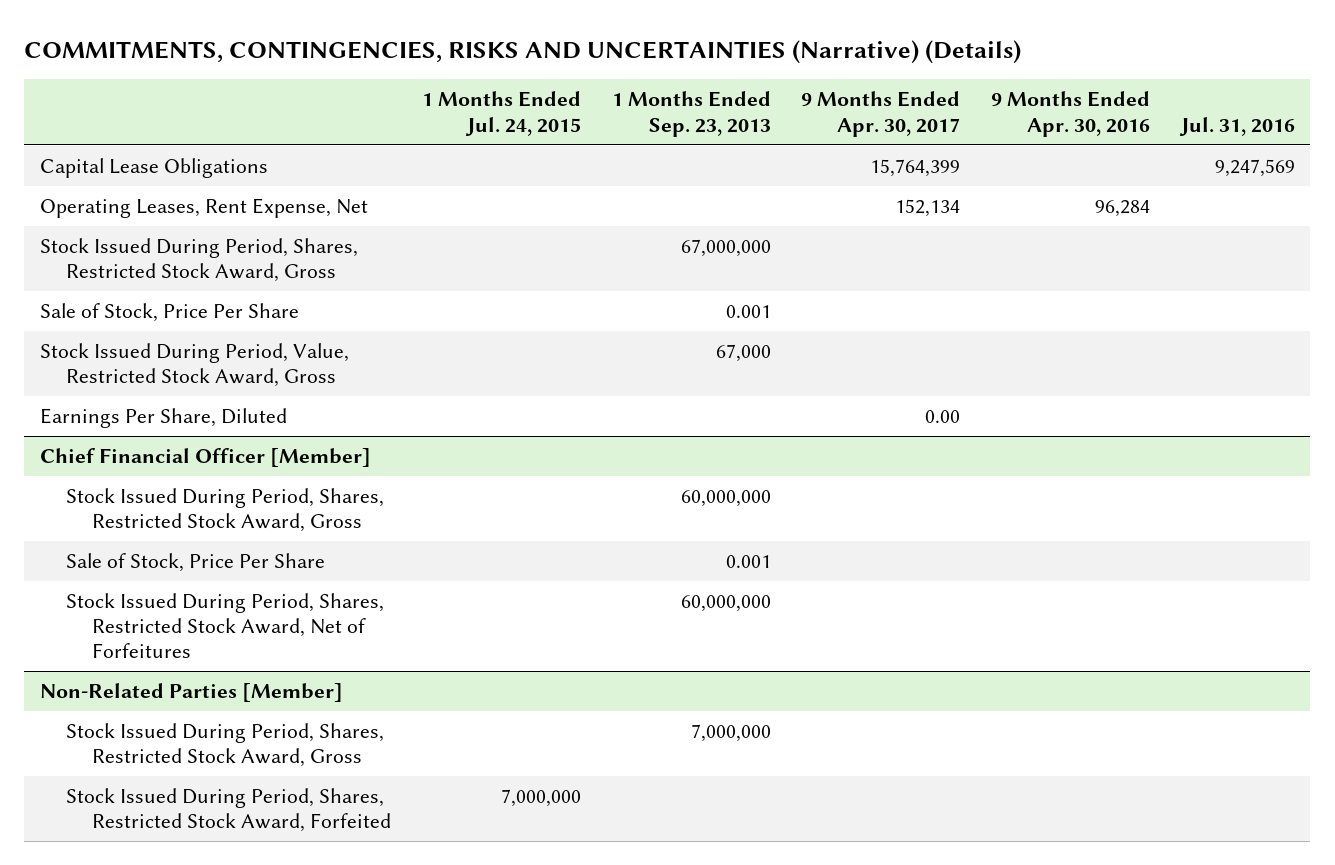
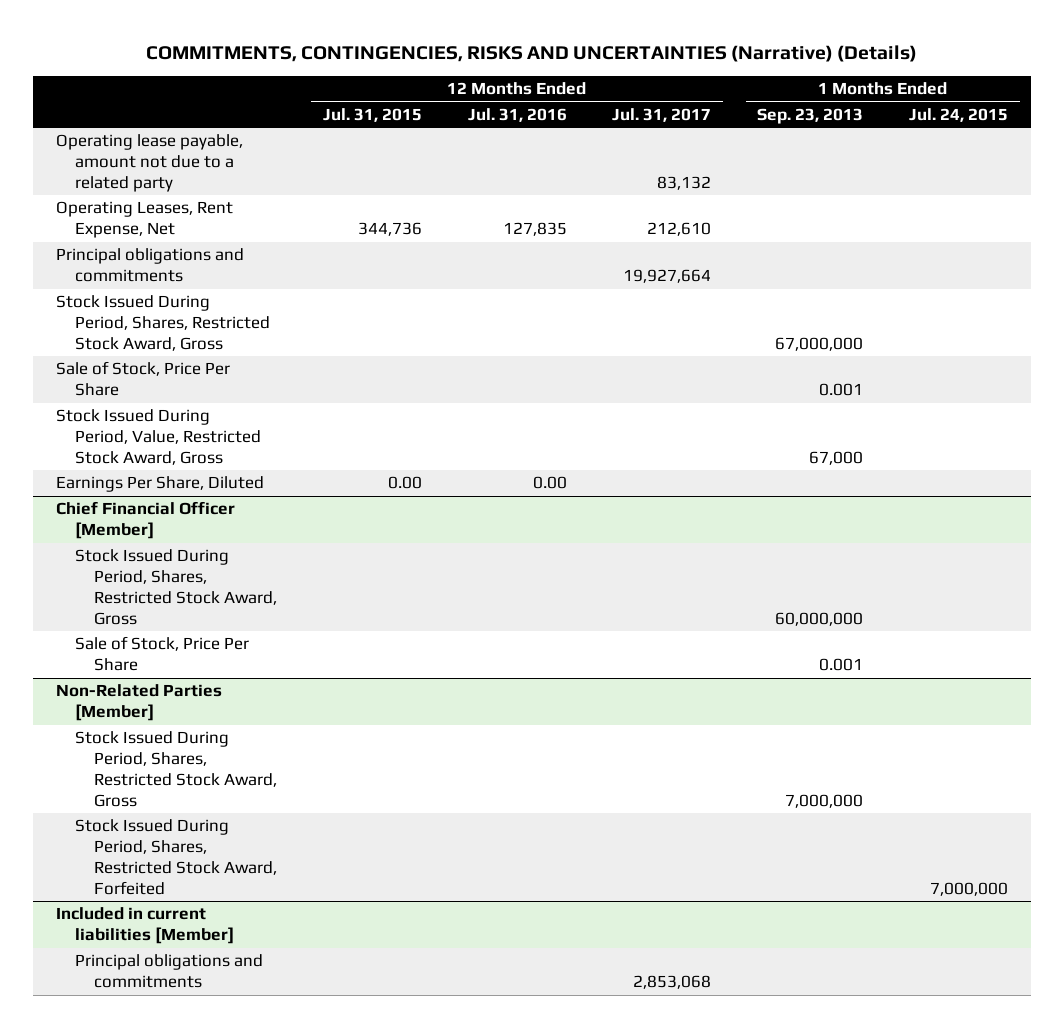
- | 1 Months Ended Jul. 24, 2015 | 1 Months Ended Sep. 23, 2013 | 9 Months Ended Apr. 30, 2017 | 9 Months Ended Apr. 30, 2016 | Jul. 31, 2016
+ | 12 Months Ended Jul. 31, 2015 | 12 Months Ended Jul. 31, 2016 | 12 Months Ended Jul. 31, 2017 | 1 Months Ended Sep. 23, 2013 | 1 Months Ended Jul. 24, 2015
- Capital Lease Obligations | | | 15,764,399 | | 9,247,569
+ Operating lease payable, amount not due to a related party | | | 83,132 | |
+ Principal obligations and commitments | | | 19,927,664 | |
@ Chief Financial Officer [Member]
- Stock Issued During Period, Shares, Restricted Stock Award, Net of Forfeitures | | 60,000,000 | | |
+ Included in current liabilities [Member]
+ Principal obligations and commitments | | | 2,853,068 | |

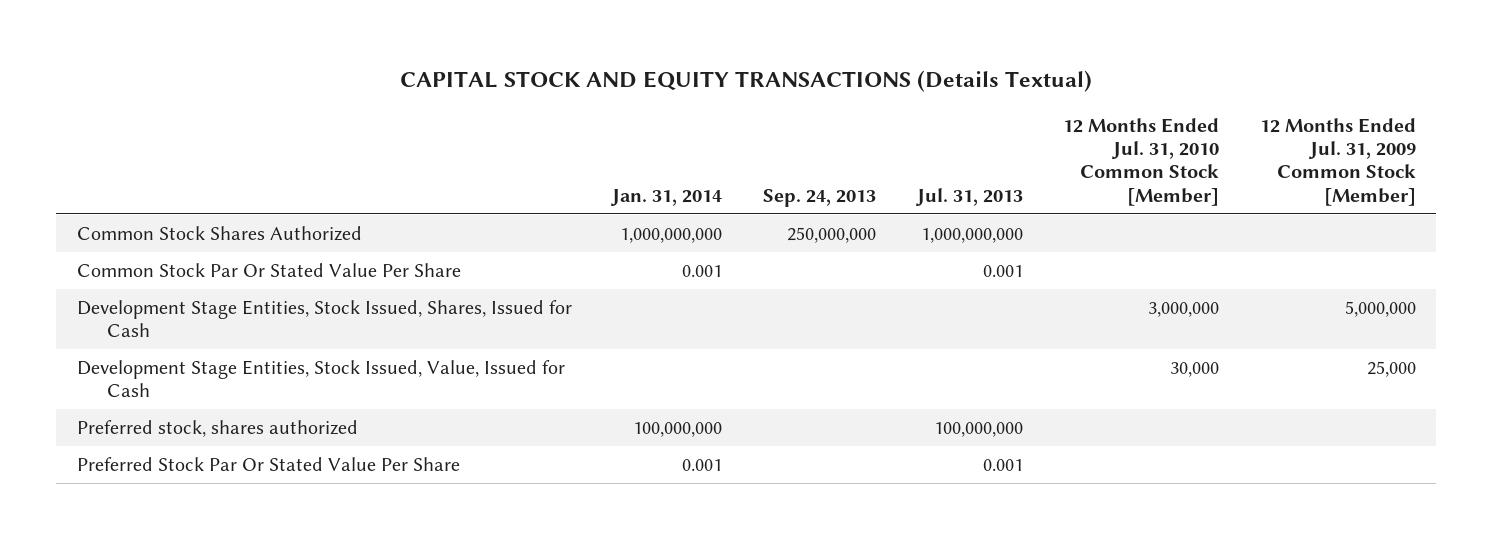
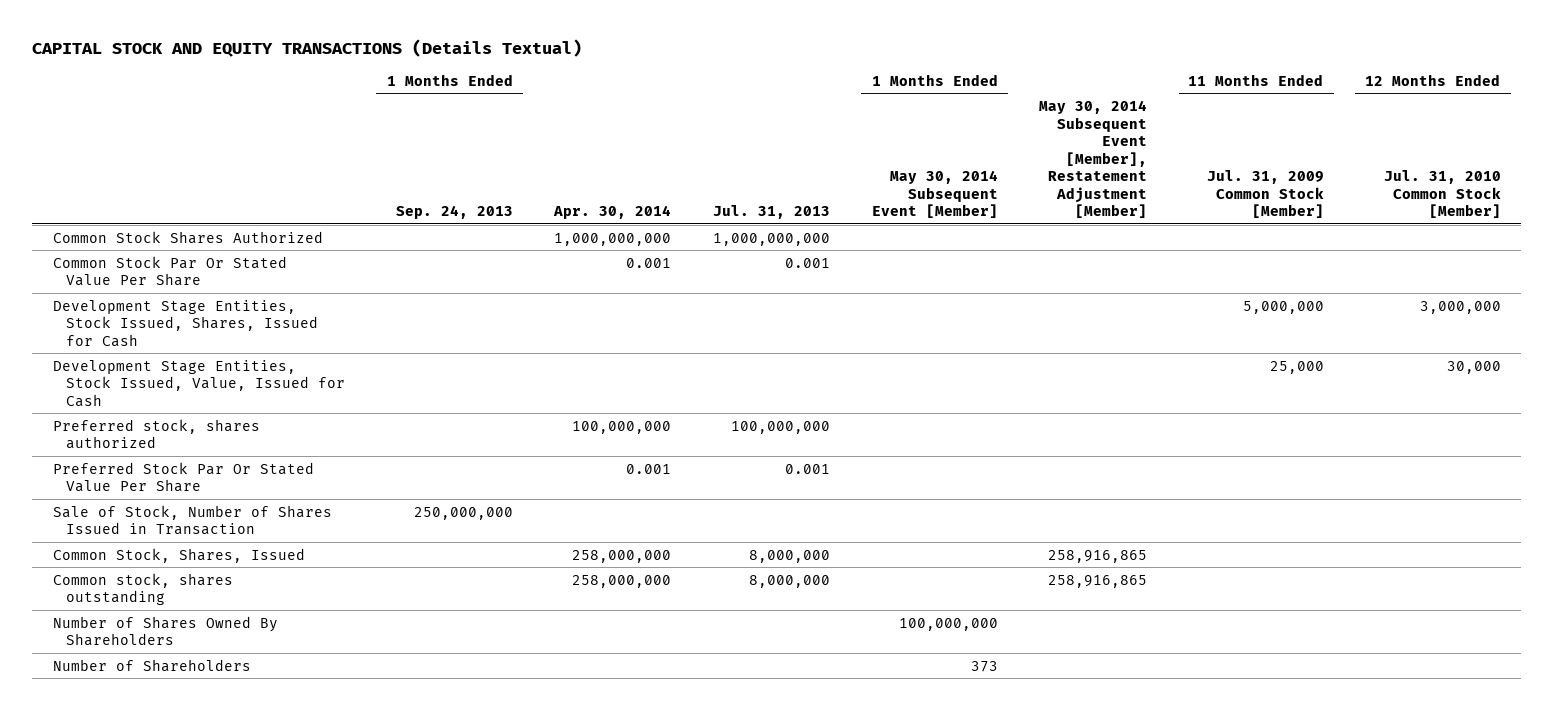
- | Jan. 31, 2014 | Sep. 24, 2013 | Jul. 31, 2013 | 12 Months Ended Jul. 31, 2010 Common Stock [Member] | 12 Months Ended Jul. 31, 2009 Common Stock [Member]
+ | 1 Months Ended Sep. 24, 2013 | Apr. 30, 2014 | Jul. 31, 2013 | 1 Months Ended May 30, 2014 Subsequent Event [Member] | May 30, 2014 Subsequent Event [Member], Restatement Adjustment [Member] | 11 Months Ended Jul. 31, 2009 Common Stock [Member] | 12 Months Ended Jul. 31, 2010 Common Stock [Member]
+ Sale of Stock, Number of Shares Issued in Transaction | 250,000,000 | | | | | |
+ Common Stock, Shares, Issued | | 258,000,000 | 8,000,000 | | 258,916,865 | |
+ Common stock, shares outstanding | | 258,000,000 | 8,000,000 | | 258,916,865 | |
+ Number of Shares Owned By Shareholders | | | | 100,000,000 | | |
+ Number of Shareholders | | | | 373 | | |

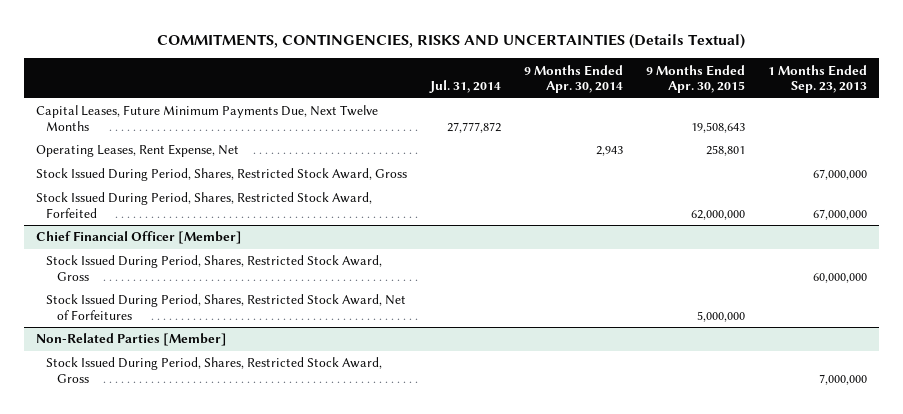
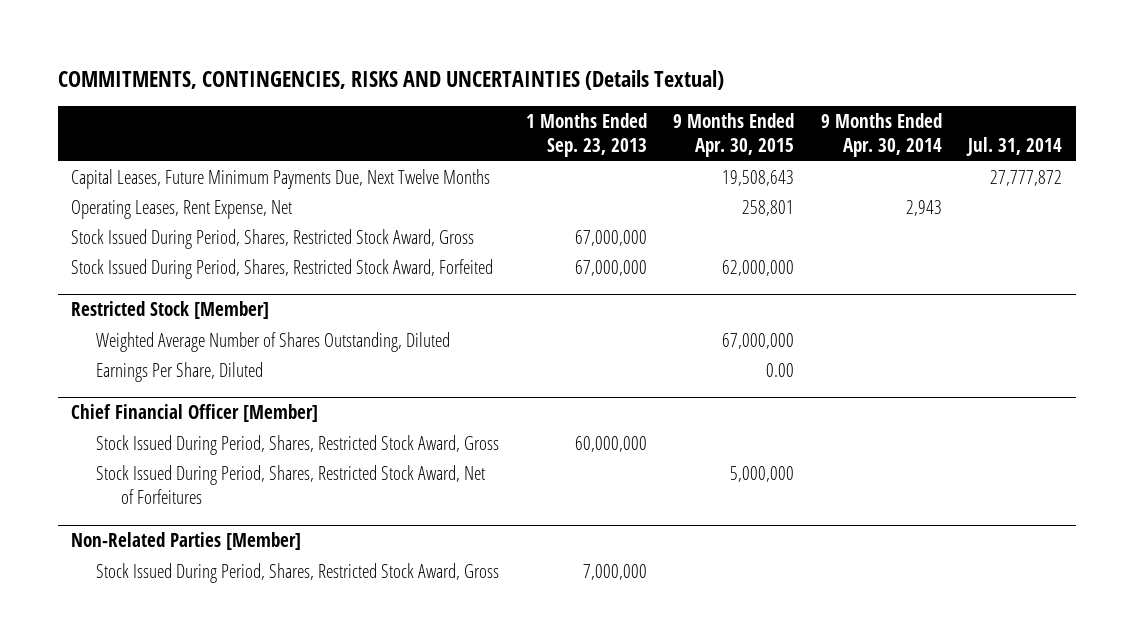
- | Jul. 31, 2014 | 9 Months Ended Apr. 30, 2014 | 9 Months Ended Apr. 30, 2015 | 1 Months Ended Sep. 23, 2013
+ | 1 Months Ended Sep. 23, 2013 | 9 Months Ended Apr. 30, 2015 | 9 Months Ended Apr. 30, 2014 | Jul. 31, 2014
+ Restricted Stock [Member]
+ Weighted Average Number of Shares Outstanding, Diluted | | 67,000,000 | |
+ Earnings Per Share, Diluted | | 0.00 | |

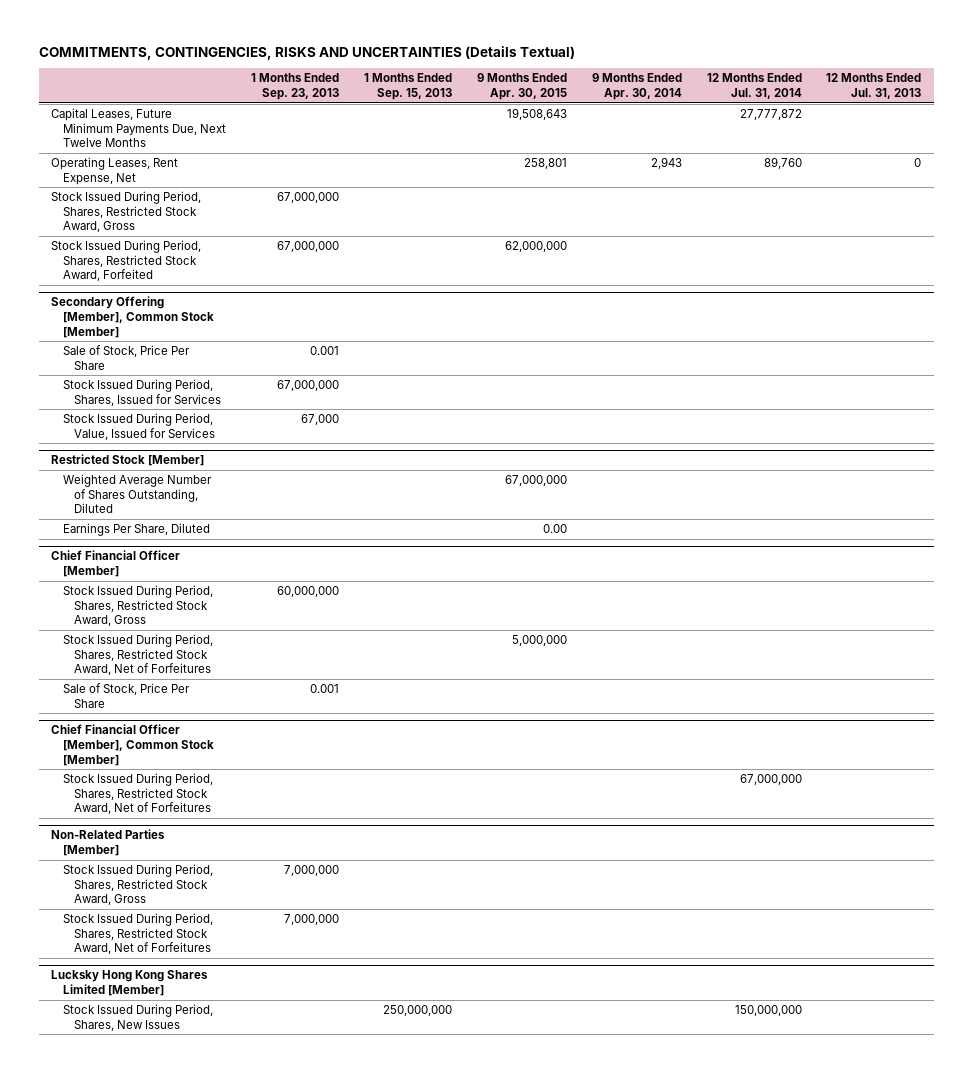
- | 1 Months Ended Sep. 23, 2013 | 9 Months Ended Apr. 30, 2015 | 9 Months Ended Apr. 30, 2014 | Jul. 31, 2014
+ | 1 Months Ended Sep. 23, 2013 | 1 Months Ended Sep. 15, 2013 | 9 Months Ended Apr. 30, 2015 | 9 Months Ended Apr. 30, 2014 | 12 Months Ended Jul. 31, 2014 | 12 Months Ended Jul. 31, 2013
+ Secondary Offering [Member], Common Stock [Member]
+ Sale of Stock, Price Per Share | 0.001 | | | | |
+ Stock Issued During Period, Shares, Issued for Services | 67,000,000 | | | | |
+ Stock Issued During Period, Value, Issued for Services | 67,000 | | | | |
@ Chief Financial Officer [Member]
+ Sale of Stock, Price Per Share | 0.001 | | | | |
+ Chief Financial Officer [Member], Common Stock [Member]
+ Stock Issued During Period, Shares, Restricted Stock Award, Net of Forfeitures | | | | | 67,000,000 |
@ Non-Related Parties [Member]
+ Stock Issued During Period, Shares, Restricted Stock Award, Net of Forfeitures | 7,000,000 | | | | |
+ Lucksky Hong Kong Shares Limited [Member]
+ Stock Issued During Period, Shares, New Issues | | 250,000,000 | | | 150,000,000 |

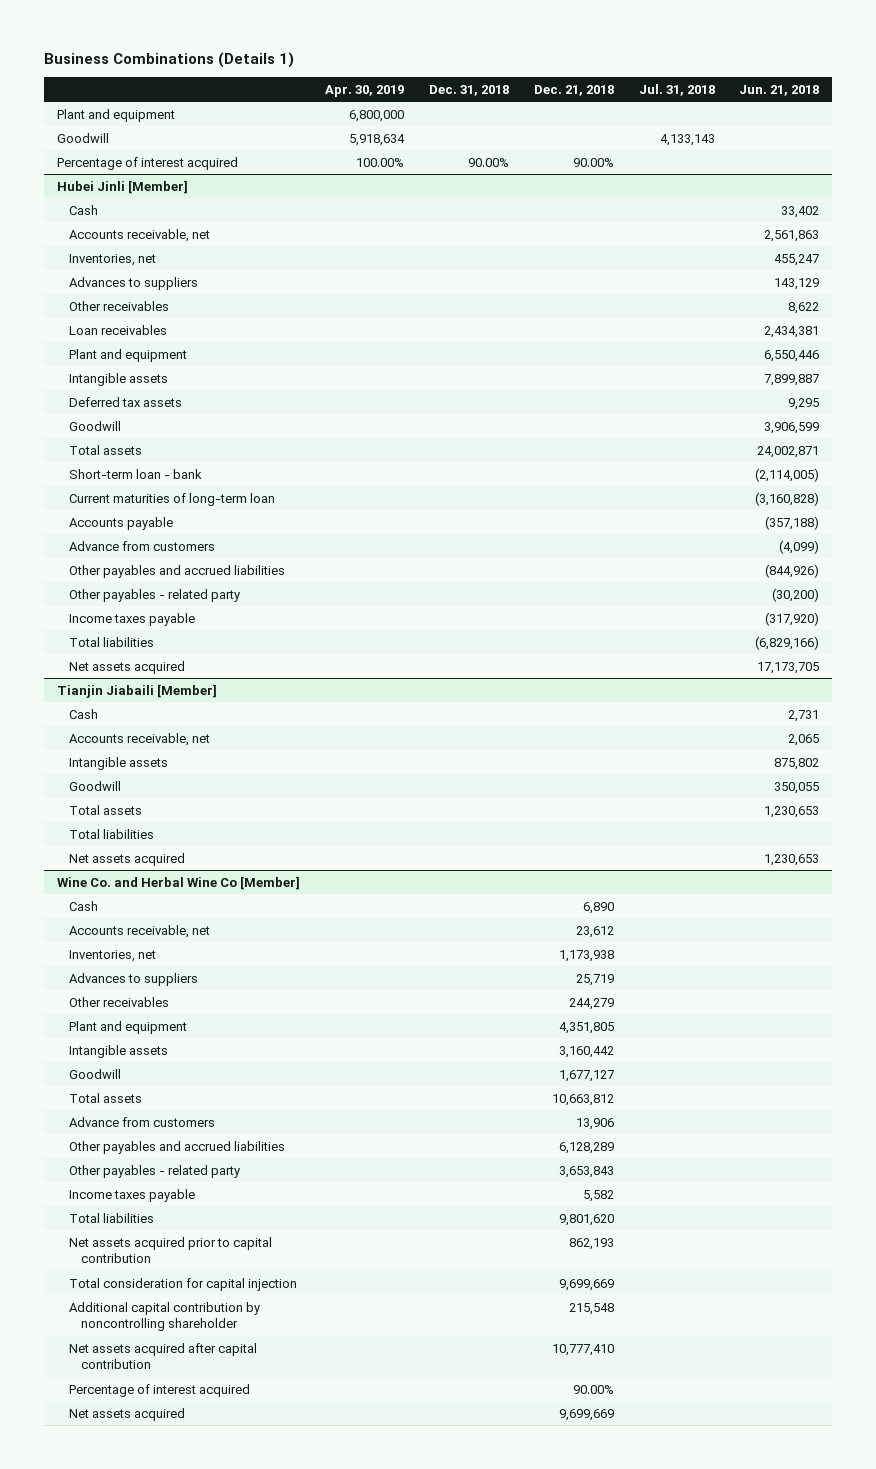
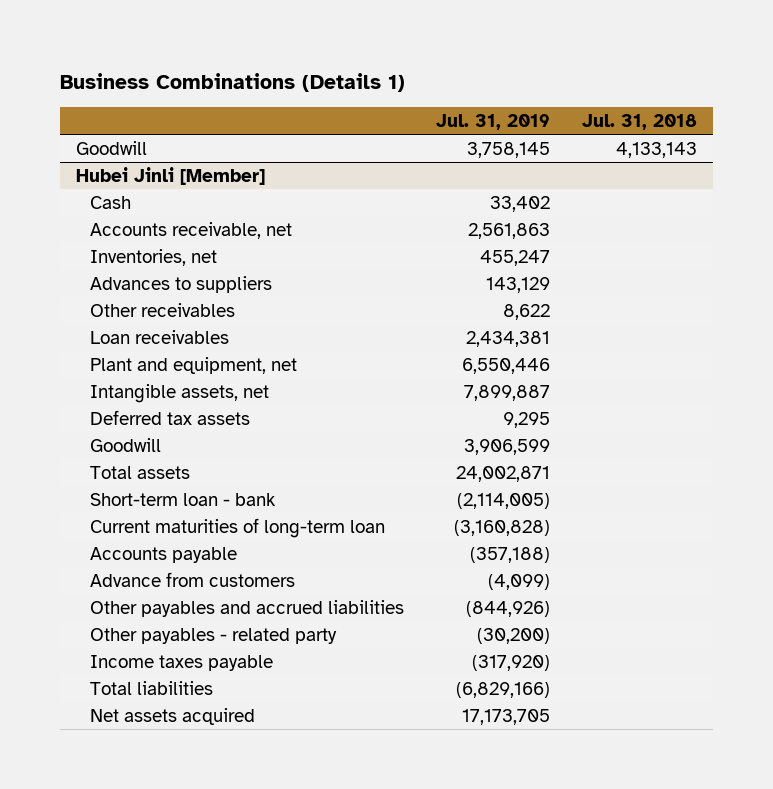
- | Apr. 30, 2019 | Dec. 31, 2018 | Dec. 21, 2018 | Jul. 31, 2018 | Jun. 21, 2018
+ | Jul. 31, 2019 | Jul. 31, 2018
- Plant and equipment | 6,800,000 | | | |
- Percentage of interest acquired | 100.00% | 90.00% | 90.00% | |
@ Hubei Jinli [Member]
- Plant and equipment | | | | | 6,550,446
- Intangible assets | | | | | 7,899,887
+ Plant and equipment, net | 6,550,446 |
+ Intangible assets, net | 7,899,887 |
- Tianjin Jiabaili [Member]
- Cash | | | | | 2,731
- Accounts receivable, net | | | | | 2,065
- Intangible assets | | | | | 875,802
- Goodwill | | | | | 350,055
- Total assets | | | | | 1,230,653
- Total liabilities
- Net assets acquired | | | | | 1,230,653
- Wine Co. and Herbal Wine Co [Member]
- Cash | | | 6,890 | |
- Accounts receivable, net | | | 23,612 | |
- Inventories, net | | | 1,173,938 | |
- Advances to suppliers | | | 25,719 | |
- Other receivables | | | 244,279 | |
- Plant and equipment | | | 4,351,805 | |
- Intangible assets | | | 3,160,442 | |
- Goodwill | | | 1,677,127 | |
- Total assets | | | 10,663,812 | |
- Advance from customers | | | 13,906 | |
- Other payables and accrued liabilities | | | 6,128,289 | |
- Other payables - related party | | | 3,653,843 | |
- Income taxes payable | | | 5,582 | |
- Total liabilities | | | 9,801,620 | |
- Net assets acquired prior to capital contribution | | | 862,193 | |
- Total consideration for capital injection | | | 9,699,669 | |
- Additional capital contribution by noncontrolling shareholder | | | 215,548 | |
- Net assets acquired after capital contribution | | | 10,777,410 | |
- Percentage of interest acquired | | | 90.00% | |
- Net assets acquired | | | 9,699,669 | |

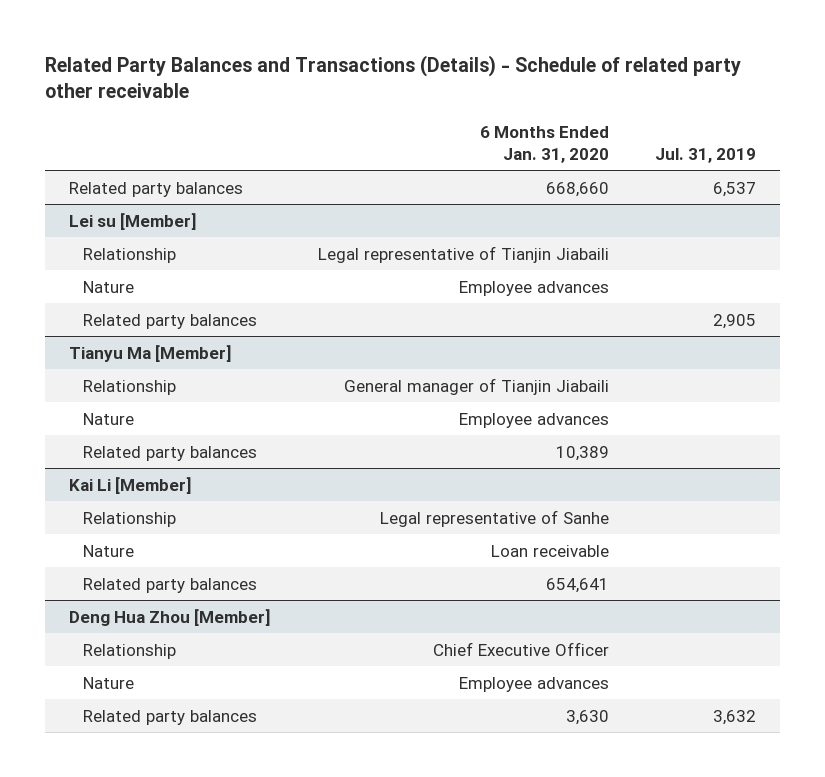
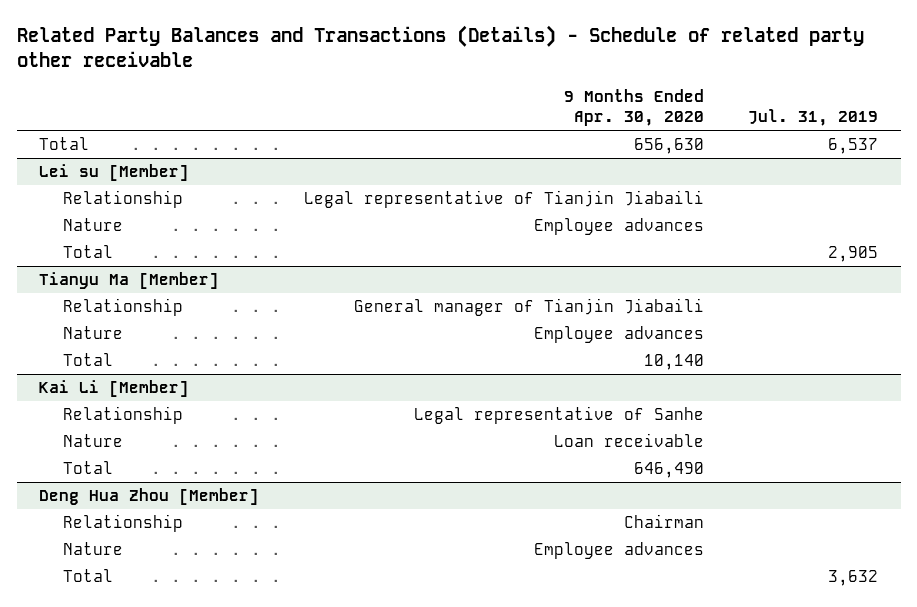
- | 6 Months Ended Jan. 31, 2020 | Jul. 31, 2019
+ | 9 Months Ended Apr. 30, 2020 | Jul. 31, 2019
- Related party balances | 668,660 | 6,537
+ Total | 656,630 | 6,537
@ Lei su [Member]
- Related party balances | | 2,905
+ Total | | 2,905
@ Tianyu Ma [Member]
- Related party balances | 10,389 |
+ Total | 10,140 |
@ Kai Li [Member]
- Related party balances | 654,641 |
+ Total | 646,490 |
@ Deng Hua Zhou [Member]
- Related party balances | 3,630 | 3,632
+ Total | | 3,632

